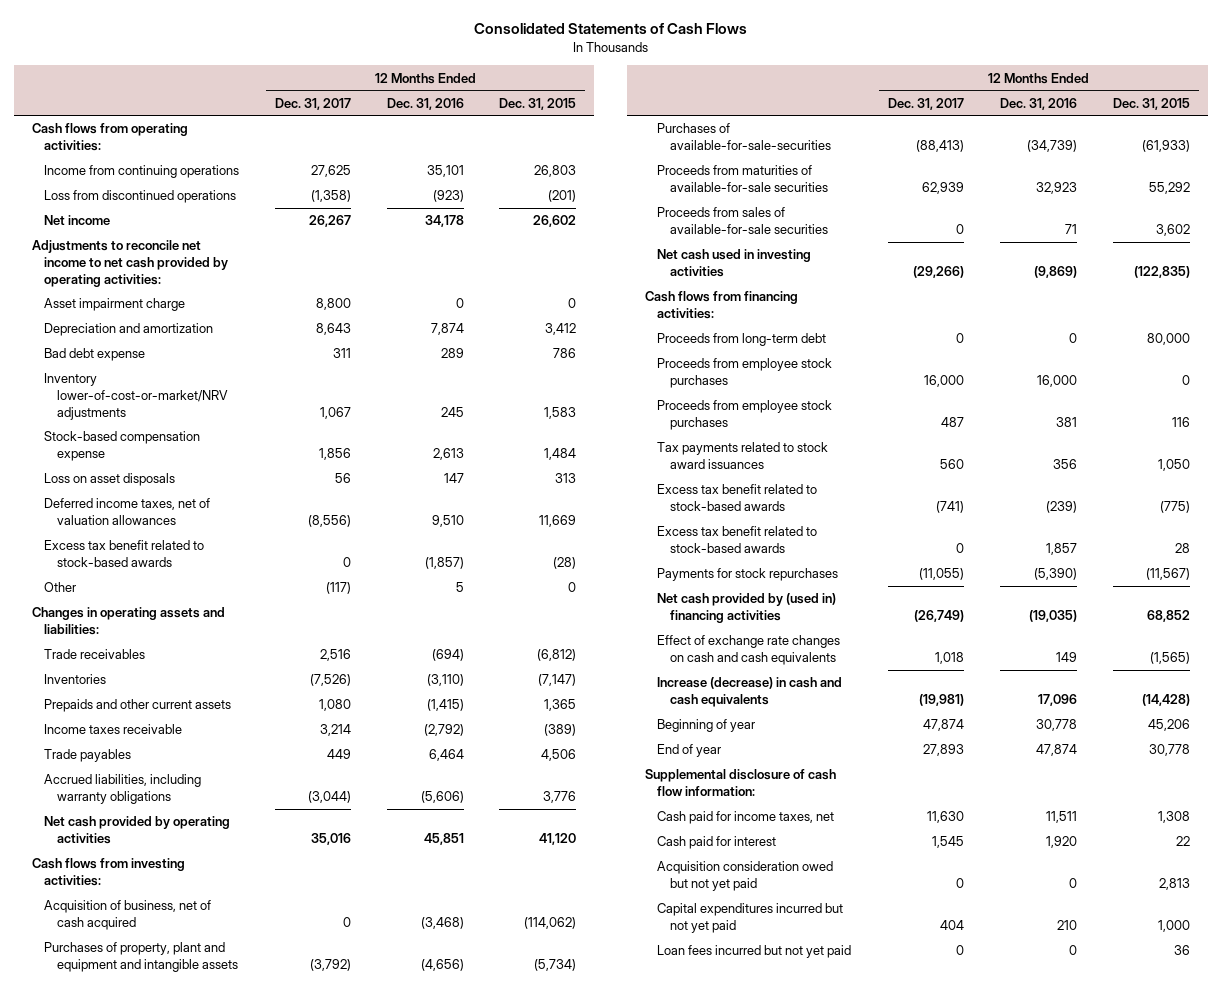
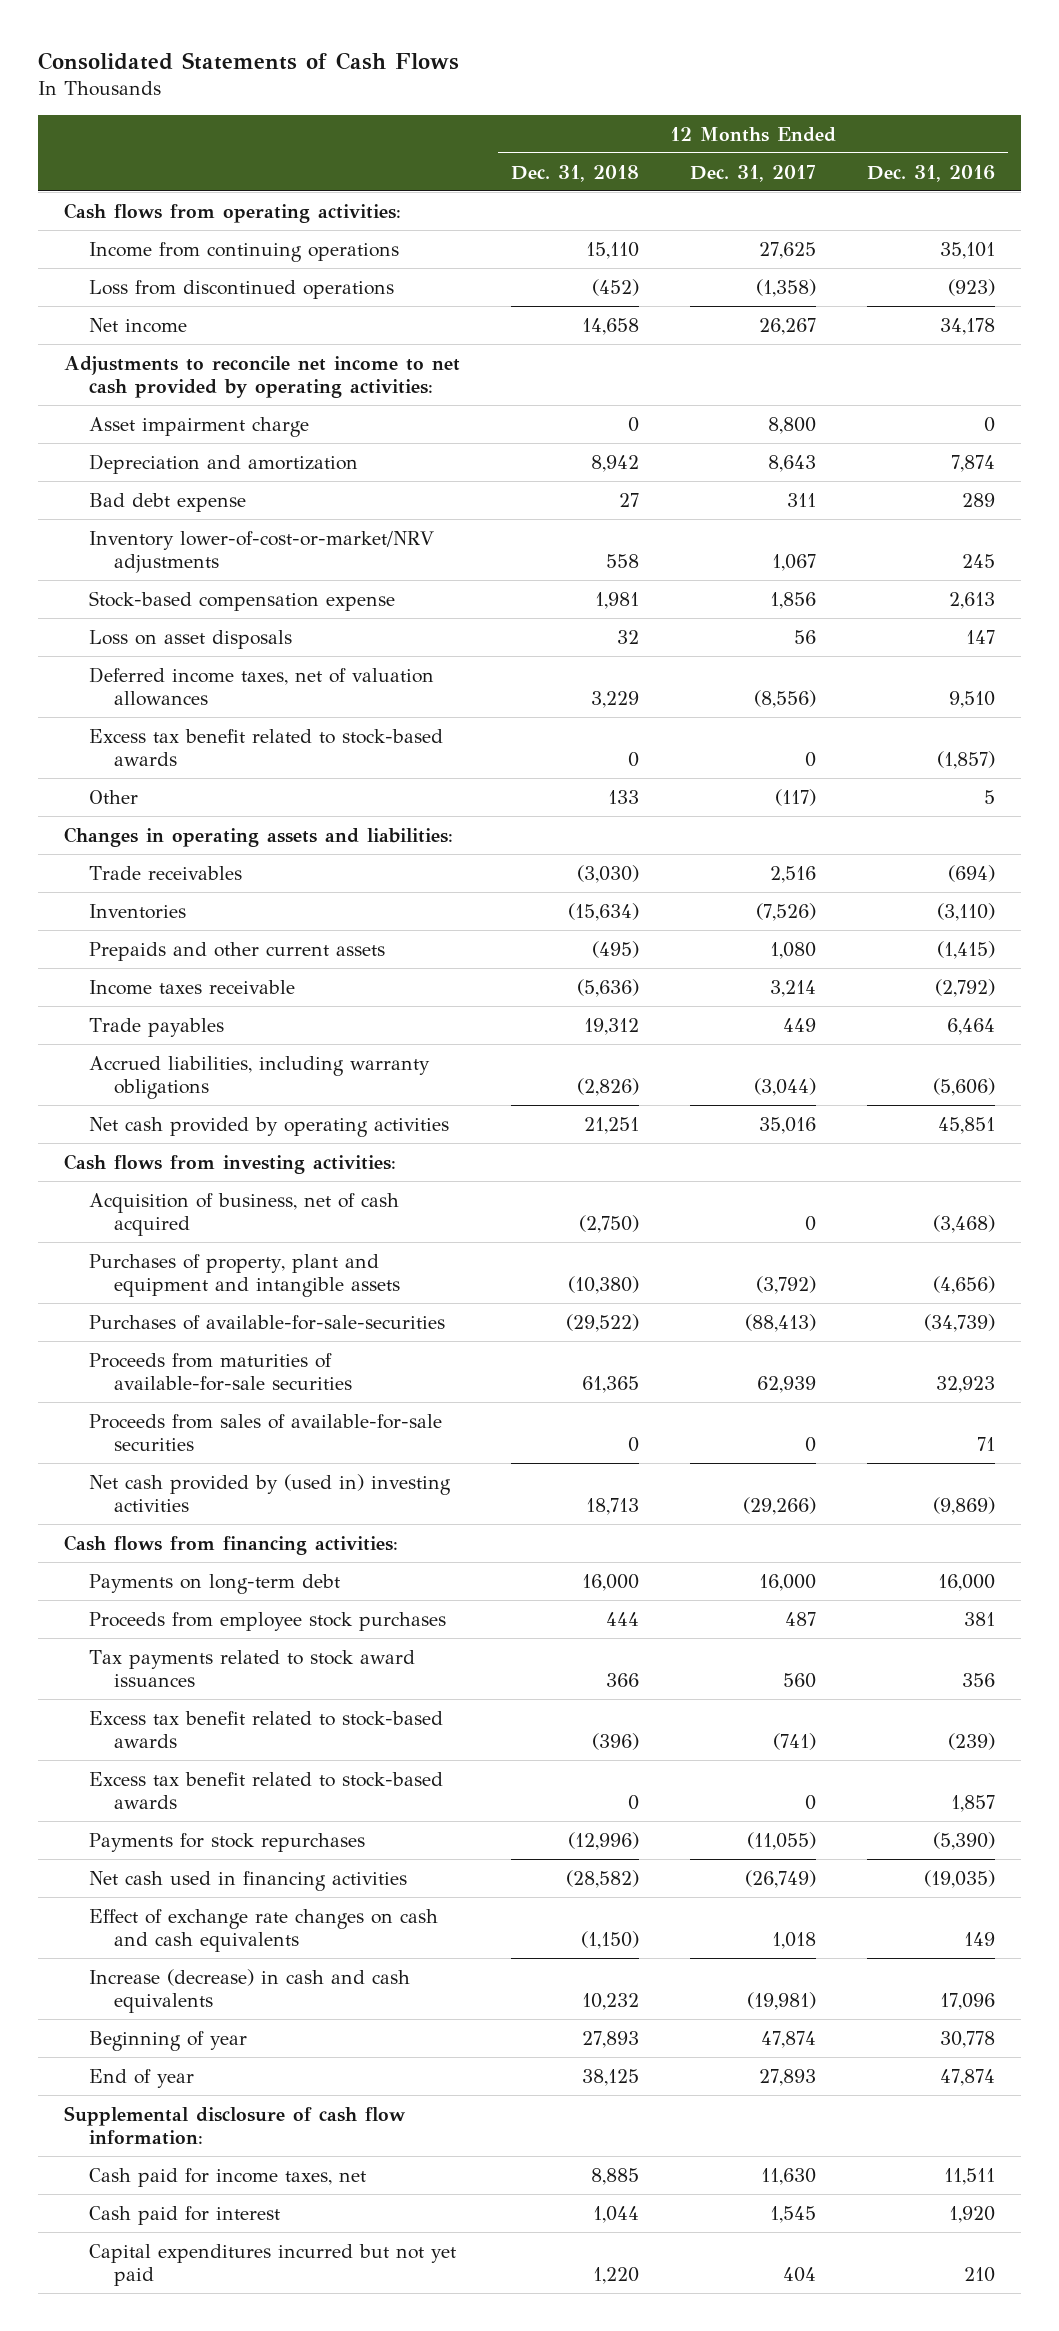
- | 12 Months Ended Dec. 31, 2017 | 12 Months Ended Dec. 31, 2016 | 12 Months Ended Dec. 31, 2015
+ | 12 Months Ended Dec. 31, 2018 | 12 Months Ended Dec. 31, 2017 | 12 Months Ended Dec. 31, 2016
- Net cash used in investing activities | (29,266) | (9,869) | (122,835)
+ Net cash provided by (used in) investing activities | 18,713 | (29,266) | (9,869)
- Proceeds from long-term debt | 0 | 0 | 80,000
- Proceeds from employee stock purchases | 16,000 | 16,000 | 0
+ Payments on long-term debt | 16,000 | 16,000 | 16,000
- Net cash provided by (used in) financing activities | (26,749) | (19,035) | 68,852
+ Net cash used in financing activities | (28,582) | (26,749) | (19,035)
- Acquisition consideration owed but not yet paid | 0 | 0 | 2,813
- Loan fees incurred but not yet paid | 0 | 0 | 36

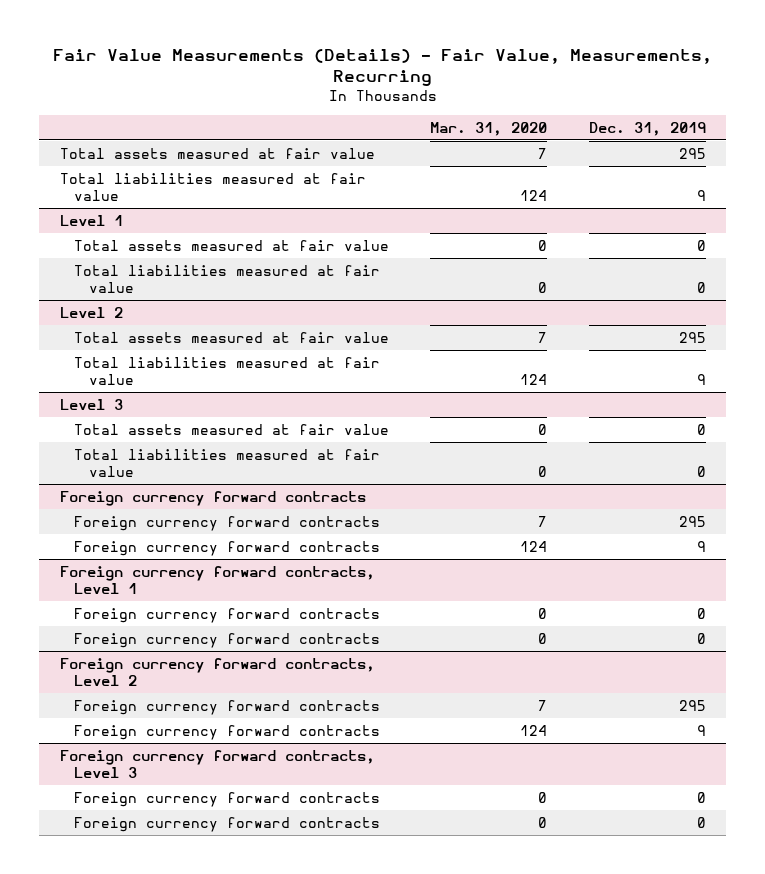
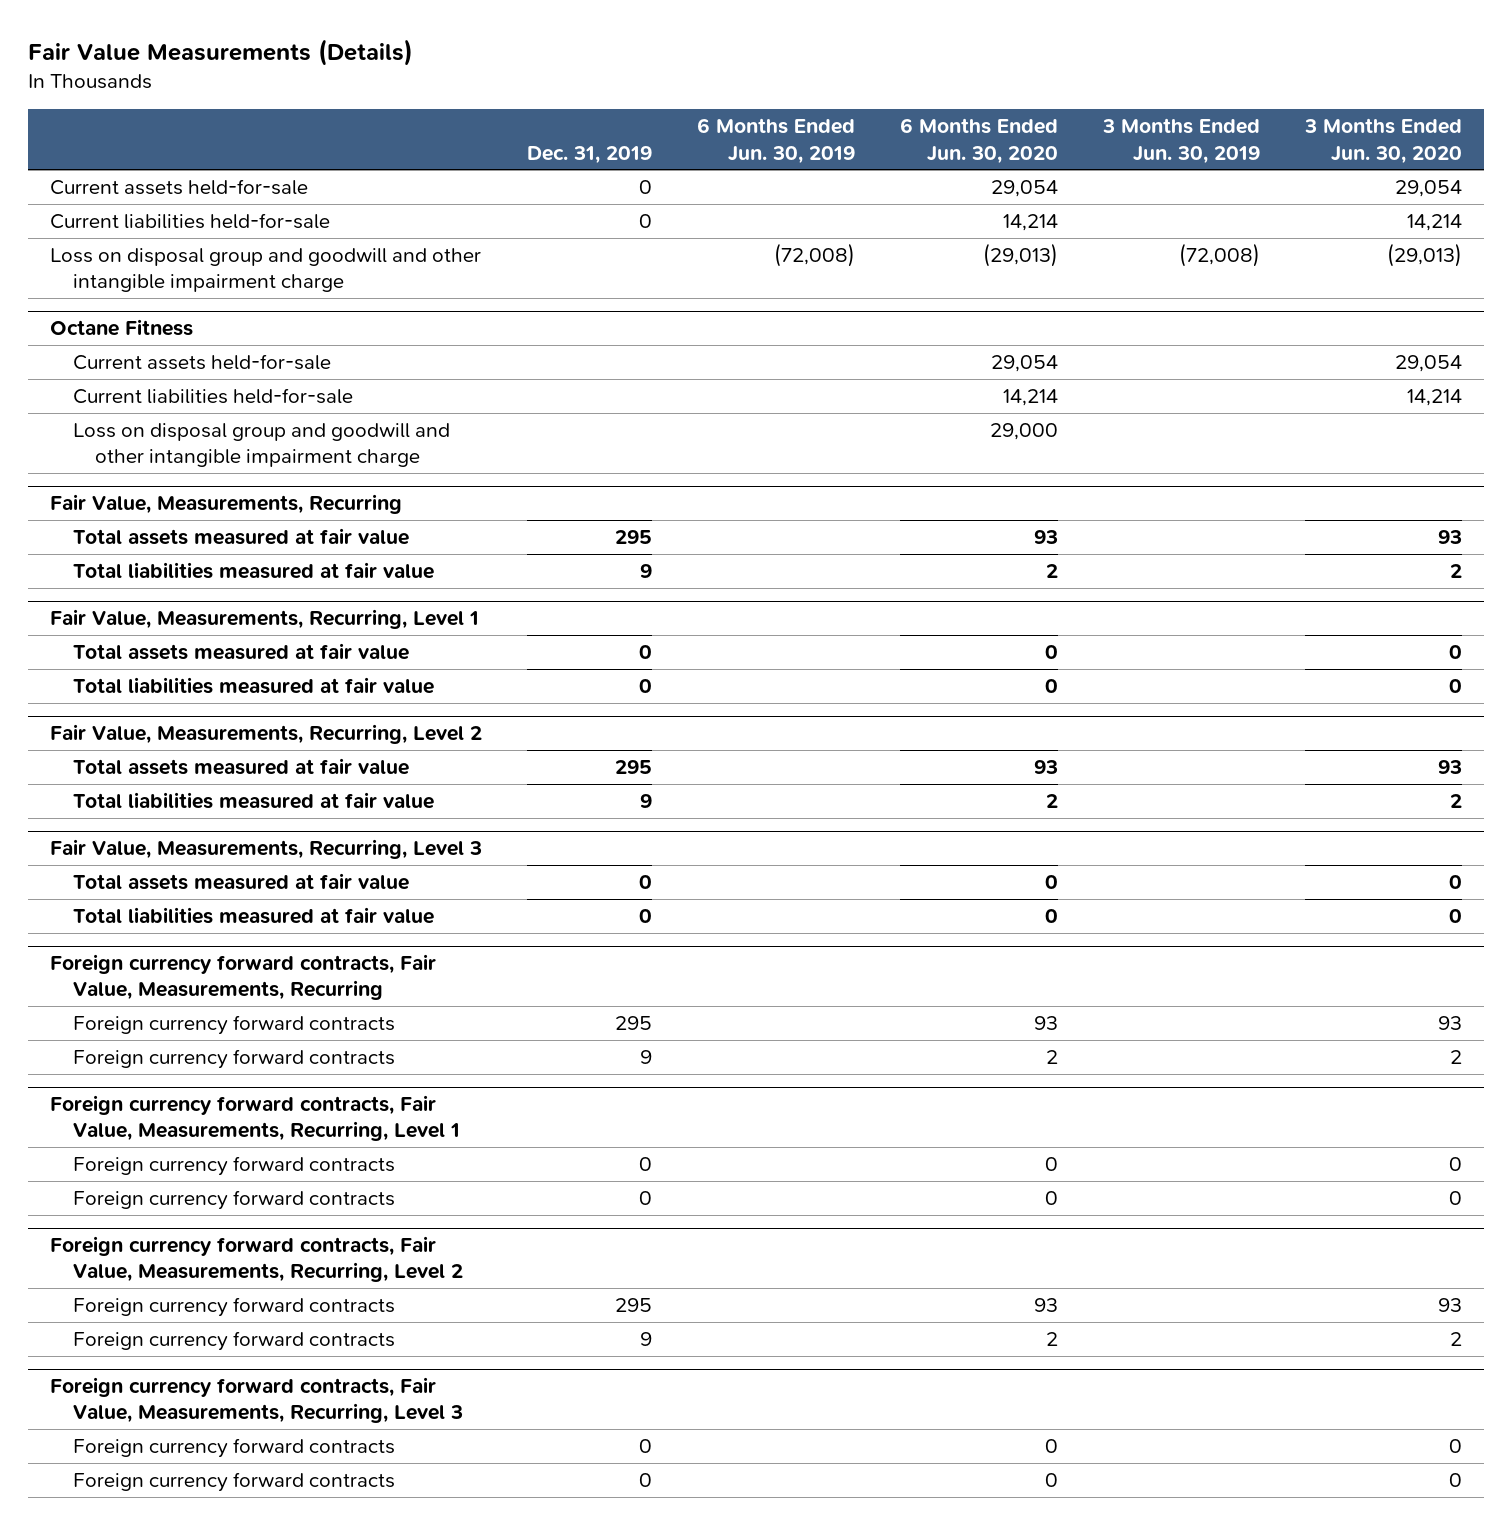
- Fair Value Measurements (Details) - Fair Value, Measurements, Recurring
+ Fair Value Measurements (Details)
- | Mar. 31, 2020 | Dec. 31, 2019
+ | Dec. 31, 2019 | 6 Months Ended Jun. 30, 2019 | 6 Months Ended Jun. 30, 2020 | 3 Months Ended Jun. 30, 2019 | 3 Months Ended Jun. 30, 2020
+ Current assets held-for-sale | 0 | | 29,054 | | 29,054
+ Current liabilities held-for-sale | 0 | | 14,214 | | 14,214
+ Loss on disposal group and goodwill and other intangible impairment charge | | (72,008) | (29,013) | (72,008) | (29,013)
+ Octane Fitness
+ Current assets held-for-sale | | | 29,054 | | 29,054
+ Current liabilities held-for-sale | | | 14,214 | | 14,214
+ Loss on disposal group and goodwill and other intangible impairment charge | | | 29,000 | |
+ Fair Value, Measurements, Recurring
- Level 1
+ Fair Value, Measurements, Recurring, Level 1
- Level 2
+ Fair Value, Measurements, Recurring, Level 2
- Level 3
+ Fair Value, Measurements, Recurring, Level 3
- Foreign currency forward contracts
+ Foreign currency forward contracts, Fair Value, Measurements, Recurring
- Foreign currency forward contracts, Level 1
+ Foreign currency forward contracts, Fair Value, Measurements, Recurring, Level 1
- Foreign currency forward contracts, Level 2
+ Foreign currency forward contracts, Fair Value, Measurements, Recurring, Level 2
- Foreign currency forward contracts, Level 3
+ Foreign currency forward contracts, Fair Value, Measurements, Recurring, Level 3

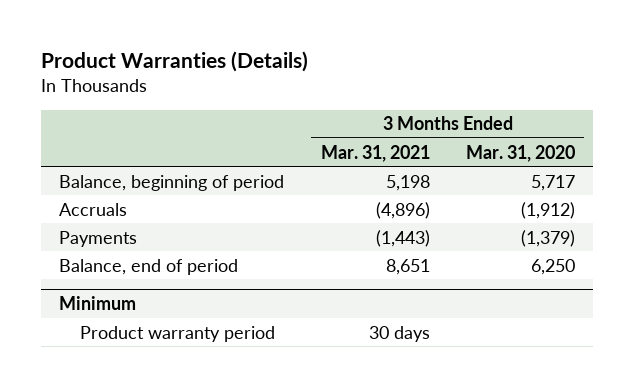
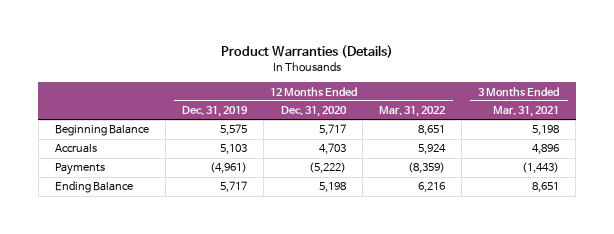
- | 3 Months Ended Mar. 31, 2021 | 3 Months Ended Mar. 31, 2020
+ | 12 Months Ended Dec. 31, 2019 | 12 Months Ended Dec. 31, 2020 | 12 Months Ended Mar. 31, 2022 | 3 Months Ended Mar. 31, 2021
- Balance, beginning of period | 5,198 | 5,717
- Accruals | (4,896) | (1,912)
+ Beginning Balance | 5,575 | 5,717 | 8,651 | 5,198
+ Accruals | 5,103 | 4,703 | 5,924 | 4,896
- Balance, end of period | 8,651 | 6,250
- Minimum
- Product warranty period | 30 days |
+ Ending Balance | 5,717 | 5,198 | 6,216 | 8,651

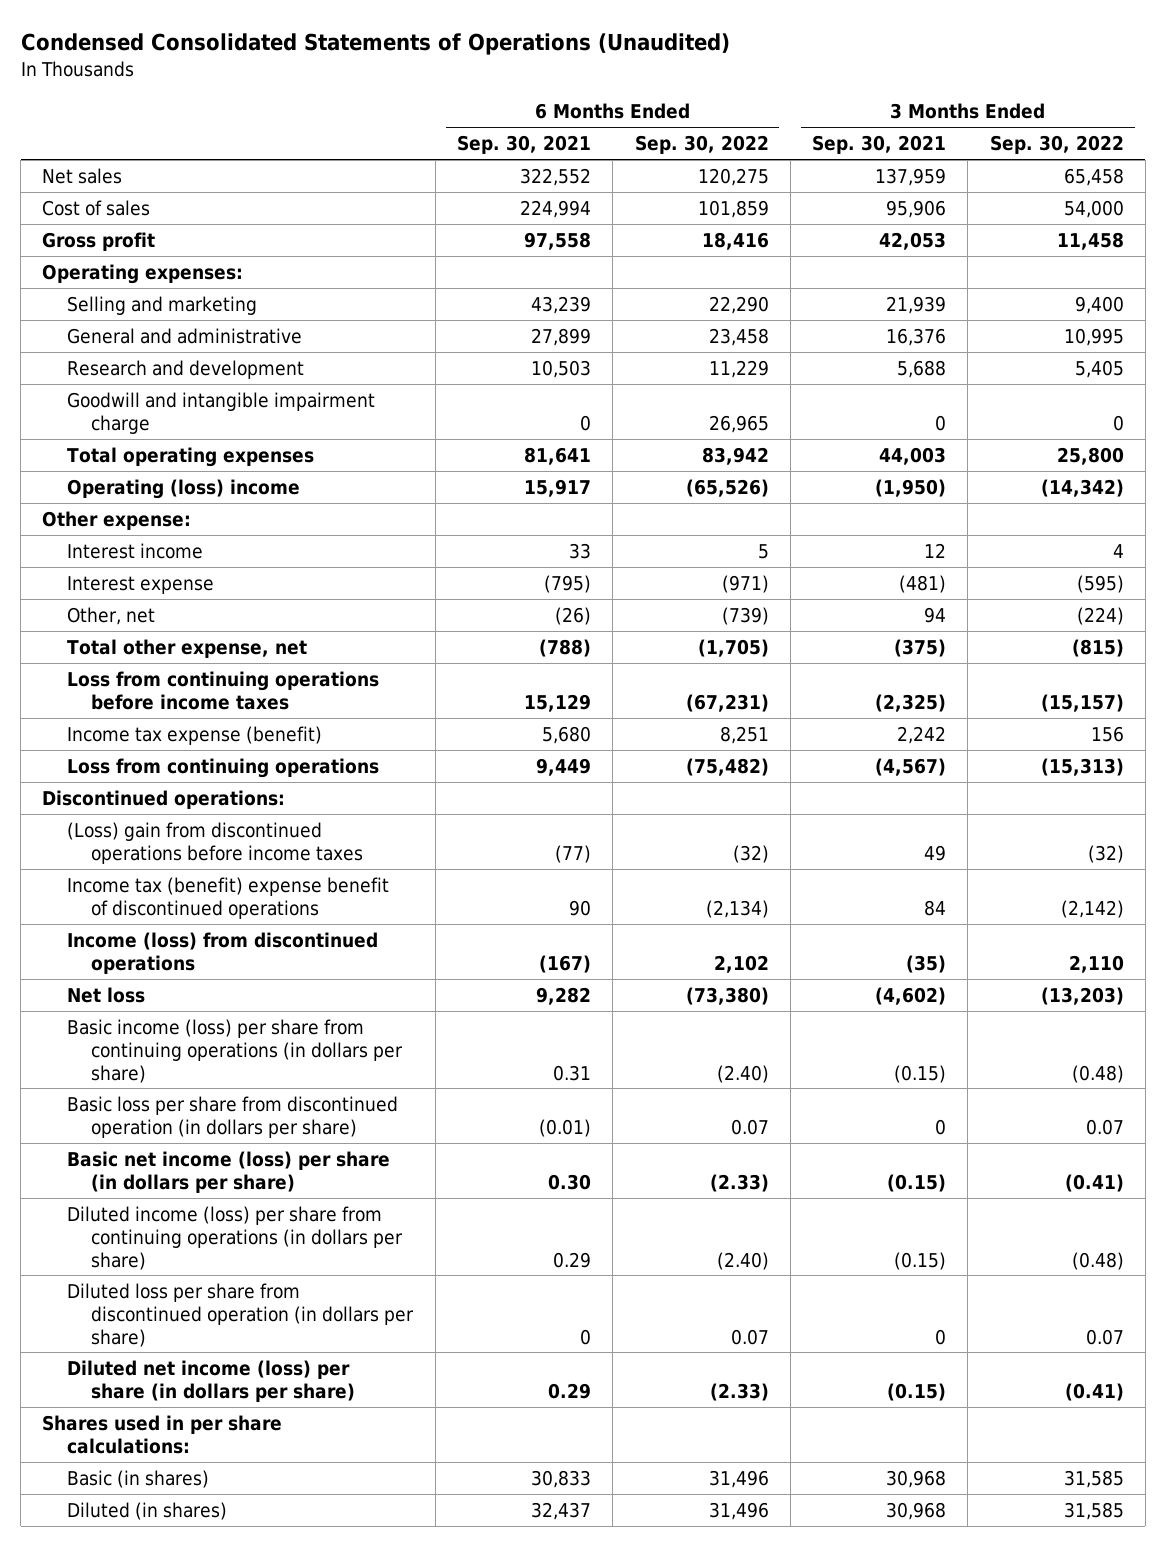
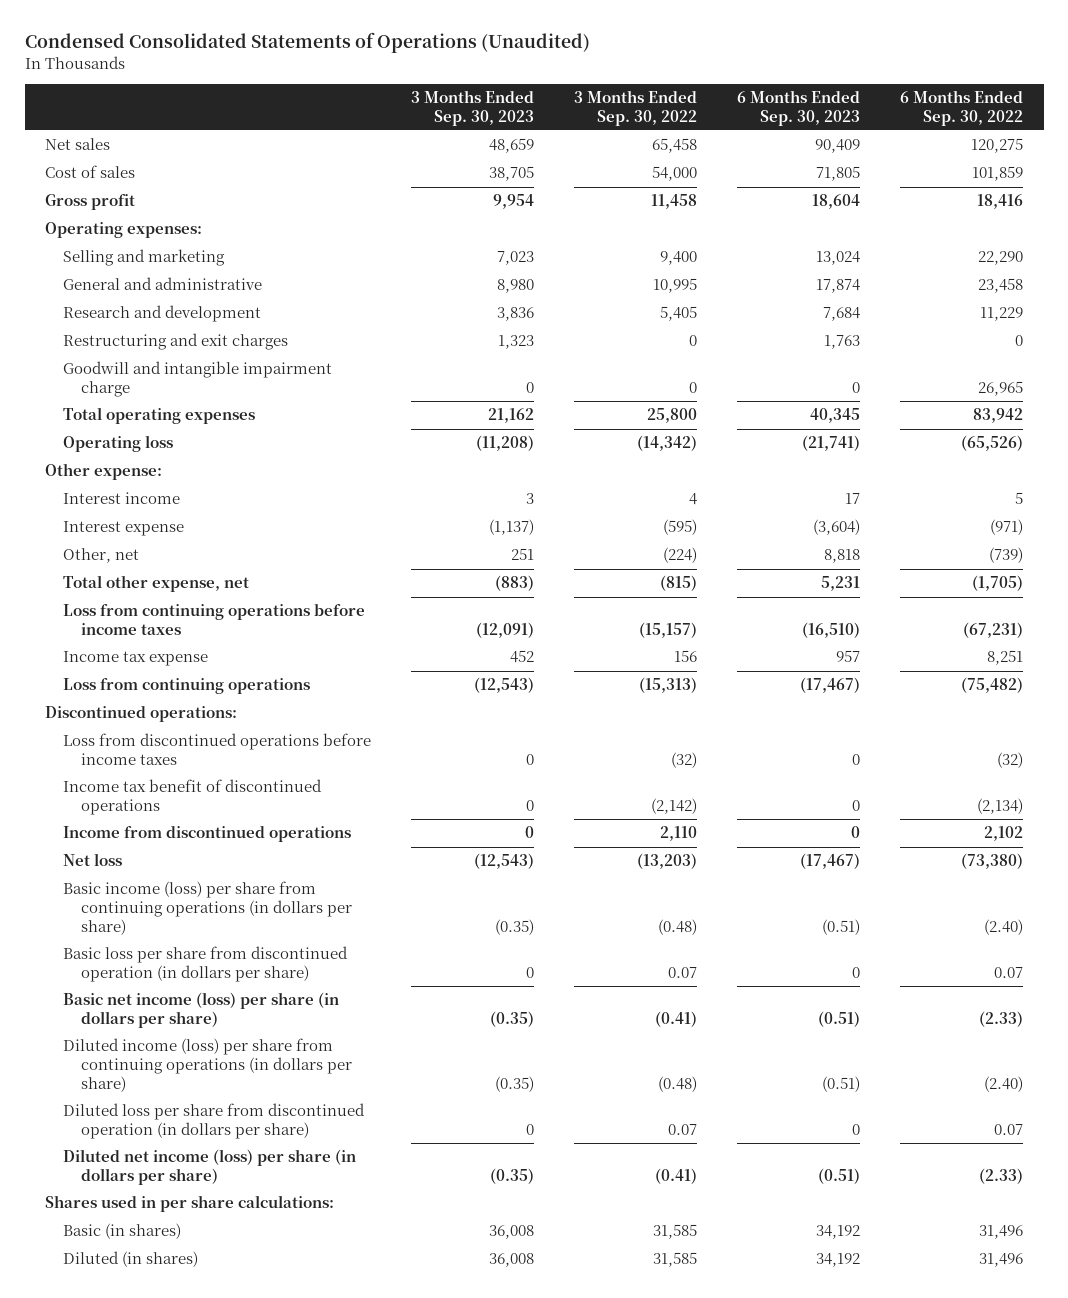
- | 6 Months Ended Sep. 30, 2021 | 6 Months Ended Sep. 30, 2022 | 3 Months Ended Sep. 30, 2021 | 3 Months Ended Sep. 30, 2022
+ | 3 Months Ended Sep. 30, 2023 | 3 Months Ended Sep. 30, 2022 | 6 Months Ended Sep. 30, 2023 | 6 Months Ended Sep. 30, 2022
+ Restructuring and exit charges | 1,323 | 0 | 1,763 | 0
- Operating (loss) income | 15,917 | (65,526) | (1,950) | (14,342)
+ Operating loss | (11,208) | (14,342) | (21,741) | (65,526)
- Income tax expense (benefit) | 5,680 | 8,251 | 2,242 | 156
+ Income tax expense | 452 | 156 | 957 | 8,251
- (Loss) gain from discontinued operations before income taxes | (77) | (32) | 49 | (32)
- Income tax (benefit) expense benefit of discontinued operations | 90 | (2,134) | 84 | (2,142)
- Income (loss) from discontinued operations | (167) | 2,102 | (35) | 2,110
+ Loss from discontinued operations before income taxes | 0 | (32) | 0 | (32)
+ Income tax benefit of discontinued operations | 0 | (2,142) | 0 | (2,134)
+ Income from discontinued operations | 0 | 2,110 | 0 | 2,102

